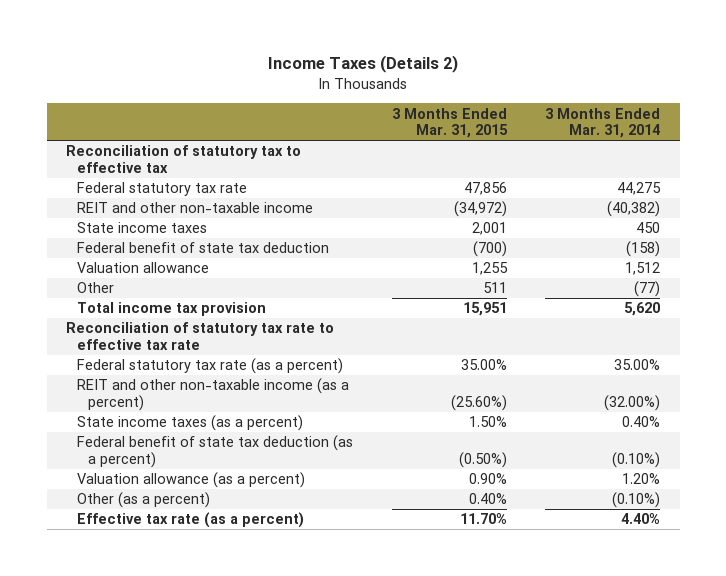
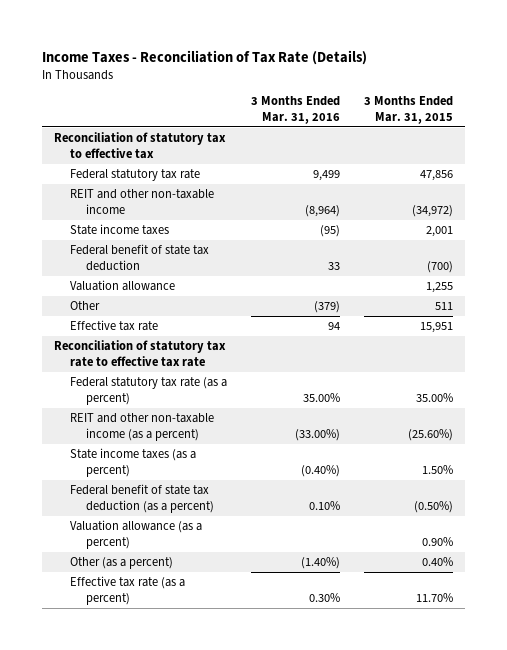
- Income Taxes (Details 2)
+ Income Taxes - Reconciliation of Tax Rate (Details)
- | 3 Months Ended Mar. 31, 2015 | 3 Months Ended Mar. 31, 2014
+ | 3 Months Ended Mar. 31, 2016 | 3 Months Ended Mar. 31, 2015
- Total income tax provision | 15,951 | 5,620
+ Effective tax rate | 94 | 15,951

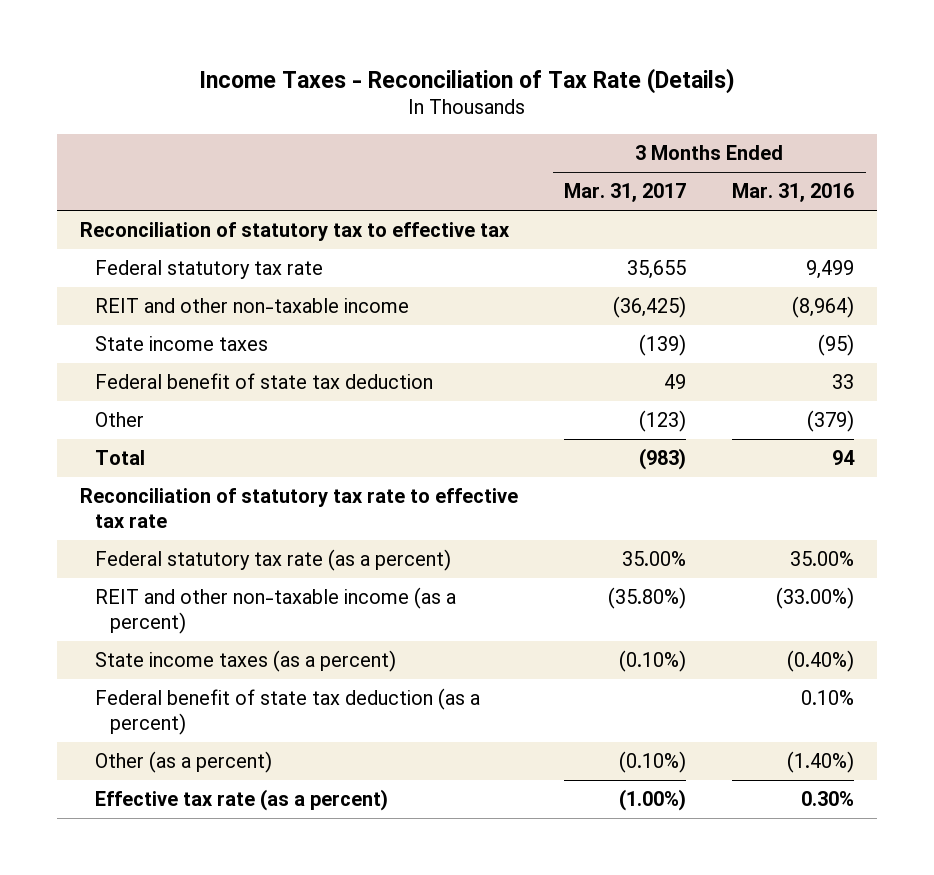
- | 3 Months Ended Mar. 31, 2016 | 3 Months Ended Mar. 31, 2015
+ | 3 Months Ended Mar. 31, 2017 | 3 Months Ended Mar. 31, 2016
- Valuation allowance | | 1,255
- Effective tax rate | 94 | 15,951
+ Total | (983) | 94
- Valuation allowance (as a percent) | | 0.90%

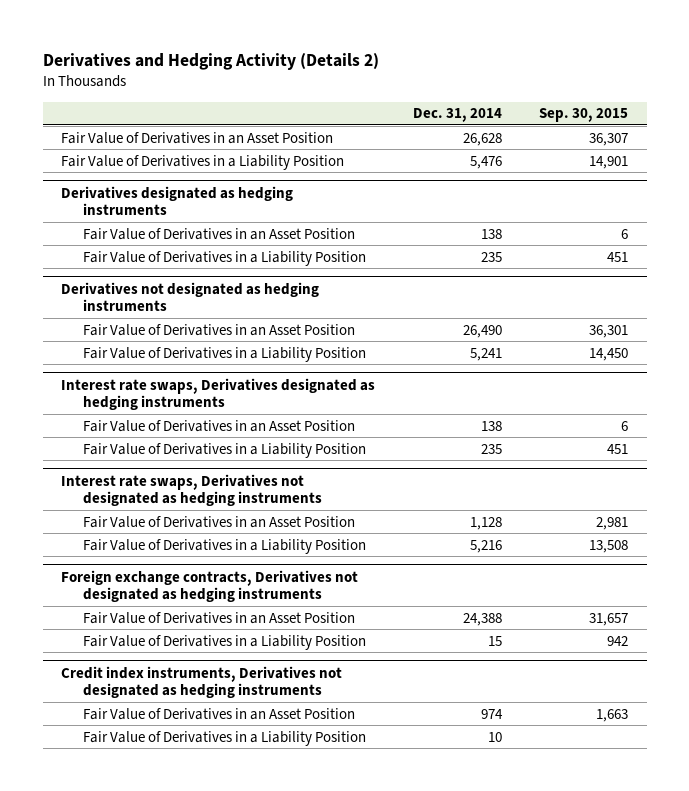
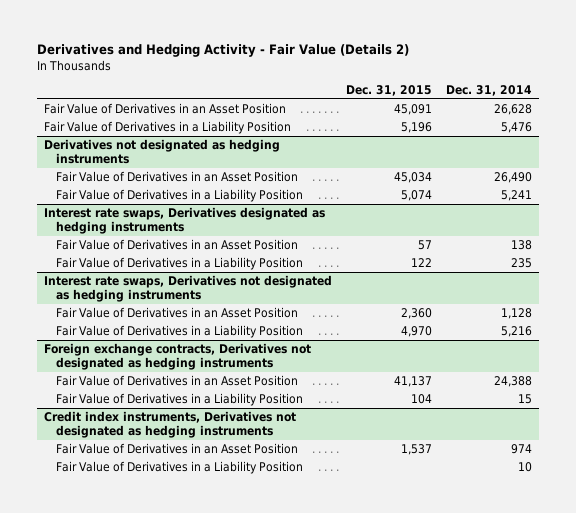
- Derivatives and Hedging Activity (Details 2)
+ Derivatives and Hedging Activity - Fair Value (Details 2)
- | Dec. 31, 2014 | Sep. 30, 2015
+ | Dec. 31, 2015 | Dec. 31, 2014
- Derivatives designated as hedging instruments
- Fair Value of Derivatives in an Asset Position | 138 | 6
- Fair Value of Derivatives in a Liability Position | 235 | 451

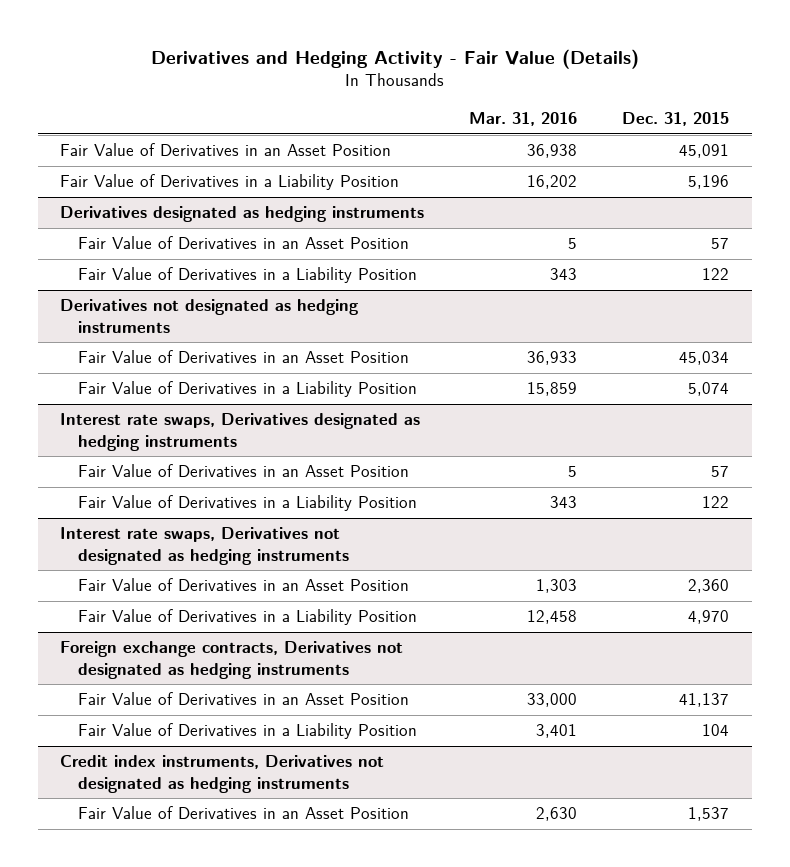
- Derivatives and Hedging Activity - Fair Value (Details 2)
+ Derivatives and Hedging Activity - Fair Value (Details)
- | Dec. 31, 2015 | Dec. 31, 2014
+ | Mar. 31, 2016 | Dec. 31, 2015
+ Derivatives designated as hedging instruments
+ Fair Value of Derivatives in an Asset Position | 5 | 57
+ Fair Value of Derivatives in a Liability Position | 343 | 122
@ Credit index instruments, Derivatives not designated as hedging instruments
- Fair Value of Derivatives in a Liability Position | | 10

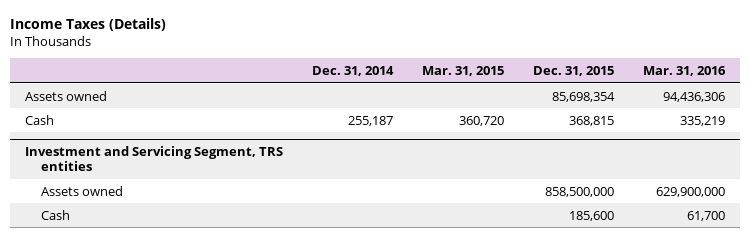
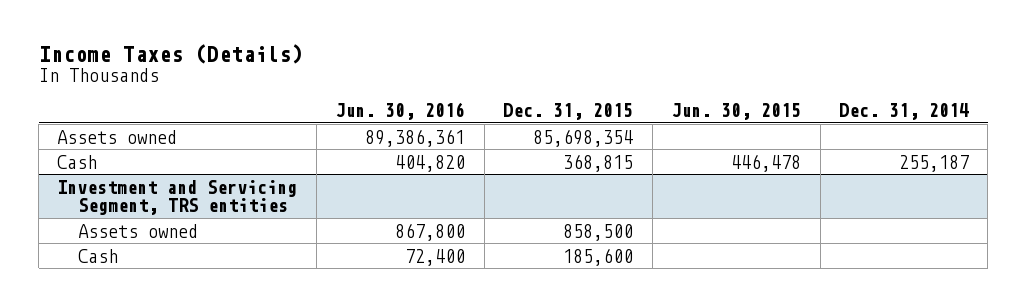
- | Dec. 31, 2014 | Mar. 31, 2015 | Dec. 31, 2015 | Mar. 31, 2016
+ | Jun. 30, 2016 | Dec. 31, 2015 | Jun. 30, 2015 | Dec. 31, 2014
@ Investment and Servicing Segment, TRS entities
- Assets owned | | | 858,500,000 | 629,900,000
+ Assets owned | 867,800 | 858,500 | |

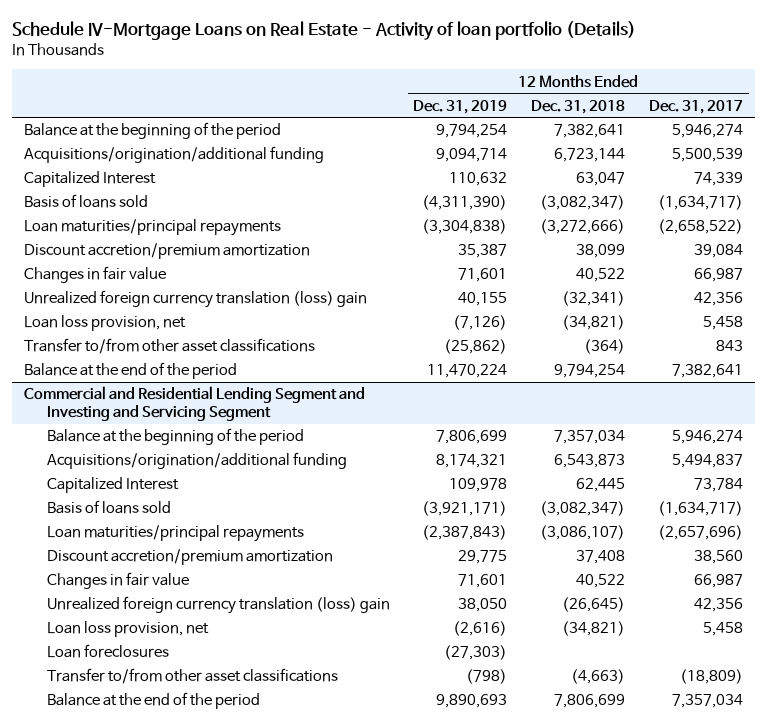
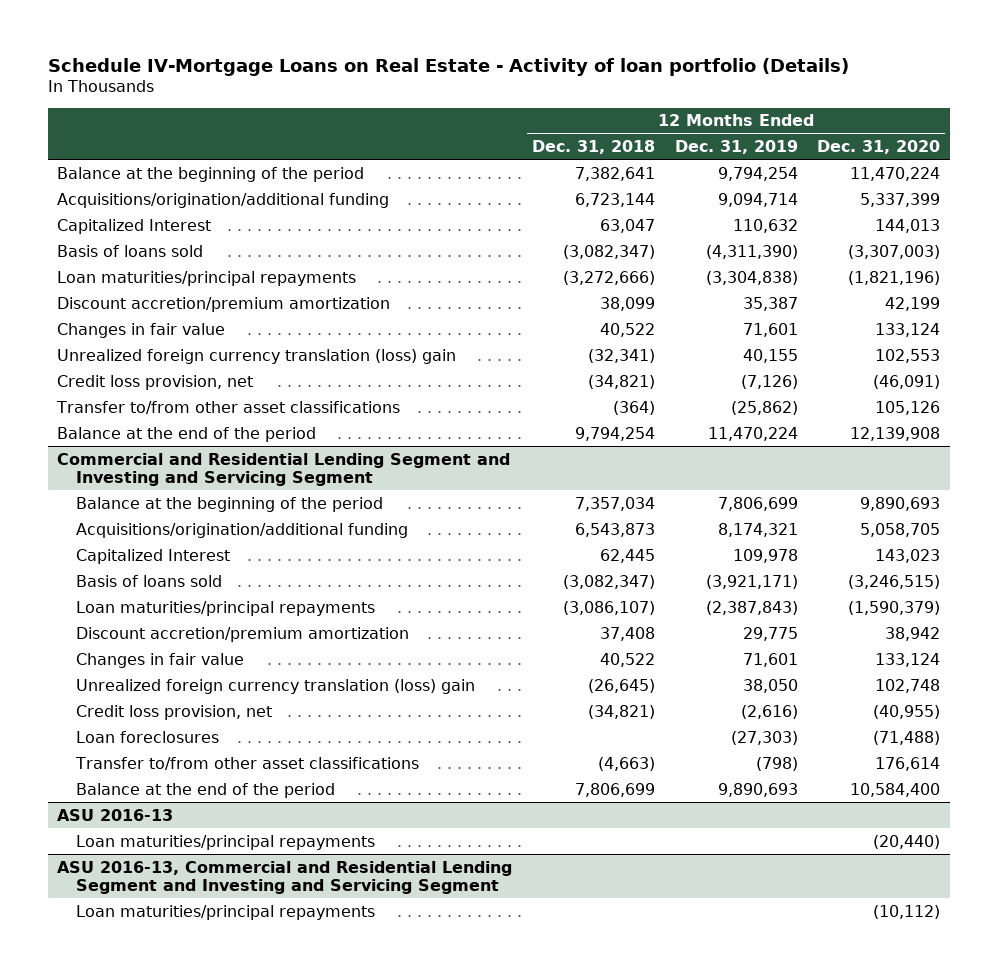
- | 12 Months Ended Dec. 31, 2019 | 12 Months Ended Dec. 31, 2018 | 12 Months Ended Dec. 31, 2017
+ | 12 Months Ended Dec. 31, 2018 | 12 Months Ended Dec. 31, 2019 | 12 Months Ended Dec. 31, 2020
- Loan loss provision, net | (7,126) | (34,821) | 5,458
+ Credit loss provision, net | (34,821) | (7,126) | (46,091)
@ Commercial and Residential Lending Segment and Investing and Servicing Segment
- Loan loss provision, net | (2,616) | (34,821) | 5,458
+ Credit loss provision, net | (34,821) | (2,616) | (40,955)
+ ASU 2016-13
+ Loan maturities/principal repayments | | | (20,440)
+ ASU 2016-13, Commercial and Residential Lending Segment and Investing and Servicing Segment
+ Loan maturities/principal repayments | | | (10,112)

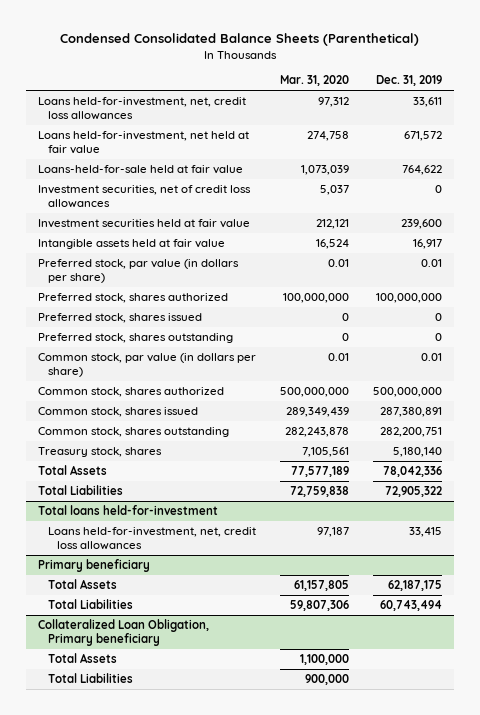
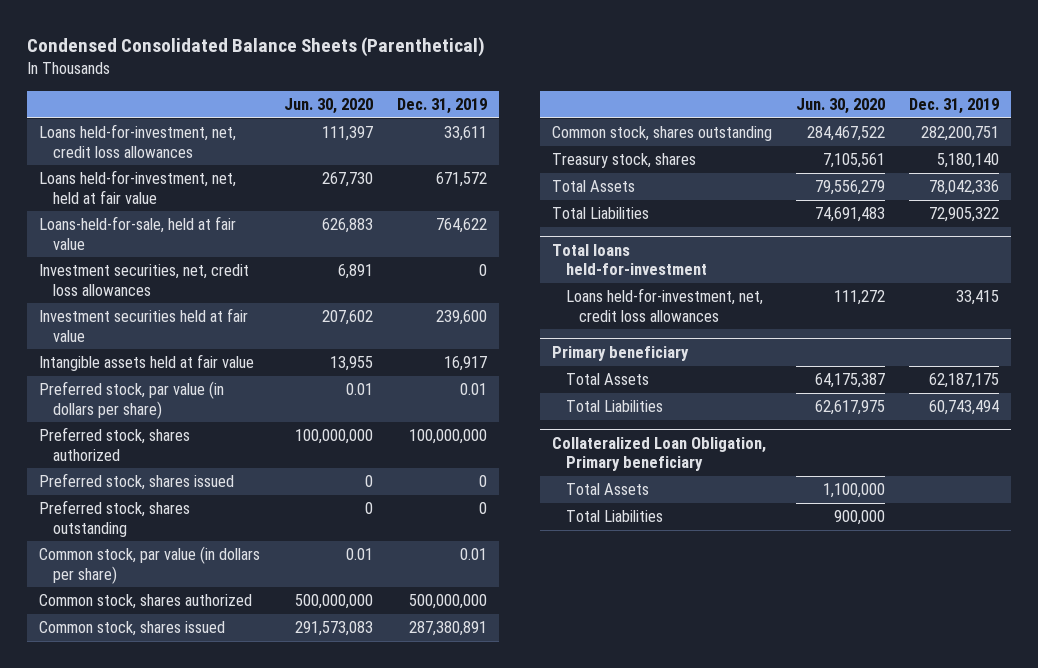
- | Mar. 31, 2020 | Dec. 31, 2019
+ | Jun. 30, 2020 | Dec. 31, 2019
- Loans held-for-investment, net held at fair value | 274,758 | 671,572
- Loans-held-for-sale held at fair value | 1,073,039 | 764,622
- Investment securities, net of credit loss allowances | 5,037 | 0
+ Loans held-for-investment, net, held at fair value | 267,730 | 671,572
+ Loans-held-for-sale, held at fair value | 626,883 | 764,622
+ Investment securities, net, credit loss allowances | 6,891 | 0

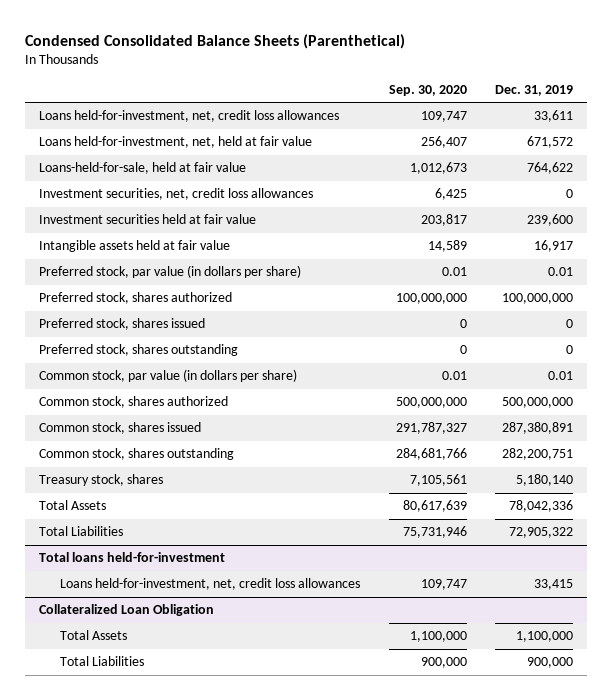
- | Jun. 30, 2020 | Dec. 31, 2019
+ | Sep. 30, 2020 | Dec. 31, 2019
- Primary beneficiary
- Total Assets | 64,175,387 | 62,187,175
- Total Liabilities | 62,617,975 | 60,743,494
- Collateralized Loan Obligation, Primary beneficiary
- Total Assets | 1,100,000 |
- Total Liabilities | 900,000 |
+ Collateralized Loan Obligation
+ Total Assets | 1,100,000 | 1,100,000
+ Total Liabilities | 900,000 | 900,000

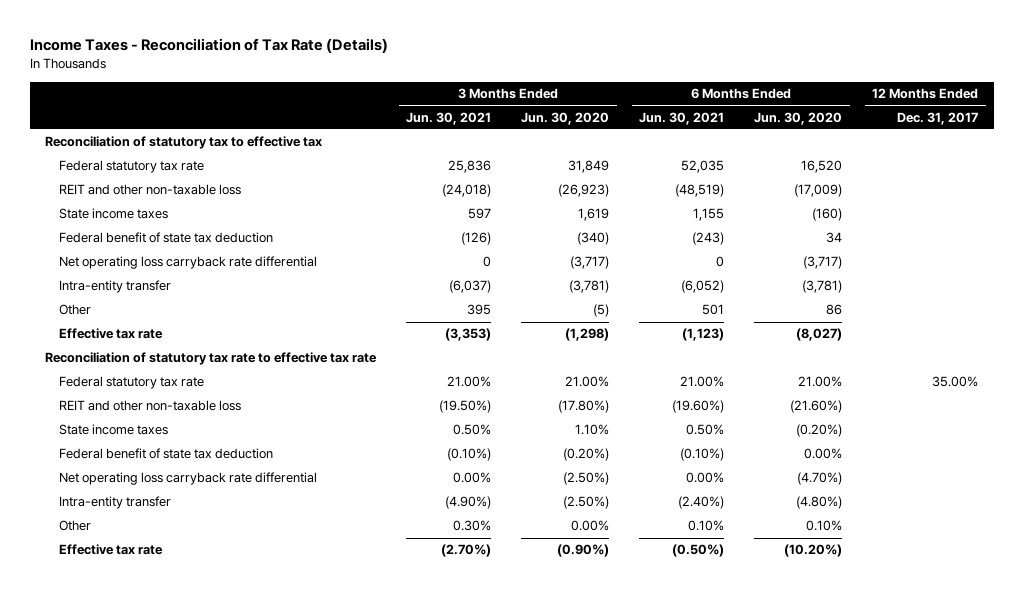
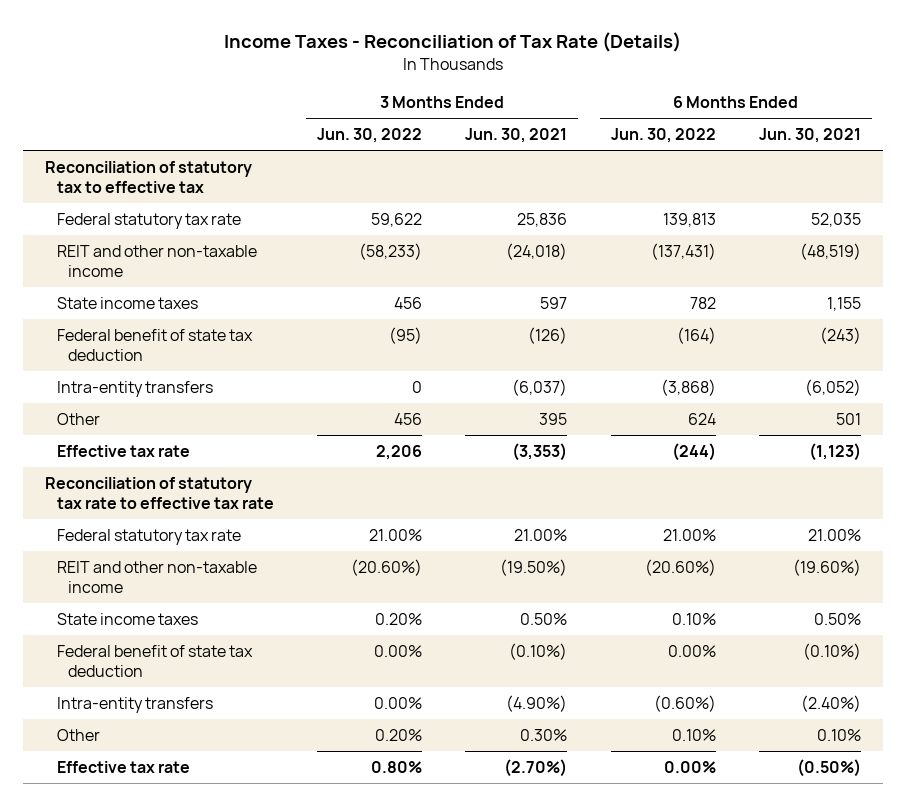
- | 3 Months Ended Jun. 30, 2021 | 3 Months Ended Jun. 30, 2020 | 6 Months Ended Jun. 30, 2021 | 6 Months Ended Jun. 30, 2020 | 12 Months Ended Dec. 31, 2017
+ | 3 Months Ended Jun. 30, 2022 | 3 Months Ended Jun. 30, 2021 | 6 Months Ended Jun. 30, 2022 | 6 Months Ended Jun. 30, 2021
- REIT and other non-taxable loss | (24,018) | (26,923) | (48,519) | (17,009) |
+ REIT and other non-taxable income | (58,233) | (24,018) | (137,431) | (48,519)
- Net operating loss carryback rate differential | 0 | (3,717) | 0 | (3,717) |
- Intra-entity transfer | (6,037) | (3,781) | (6,052) | (3,781) |
+ Intra-entity transfers | 0 | (6,037) | (3,868) | (6,052)
- REIT and other non-taxable loss | (19.50%) | (17.80%) | (19.60%) | (21.60%) |
+ REIT and other non-taxable income | (20.60%) | (19.50%) | (20.60%) | (19.60%)
- Net operating loss carryback rate differential | 0.00% | (2.50%) | 0.00% | (4.70%) |
- Intra-entity transfer | (4.90%) | (2.50%) | (2.40%) | (4.80%) |
+ Intra-entity transfers | 0.00% | (4.90%) | (0.60%) | (2.40%)

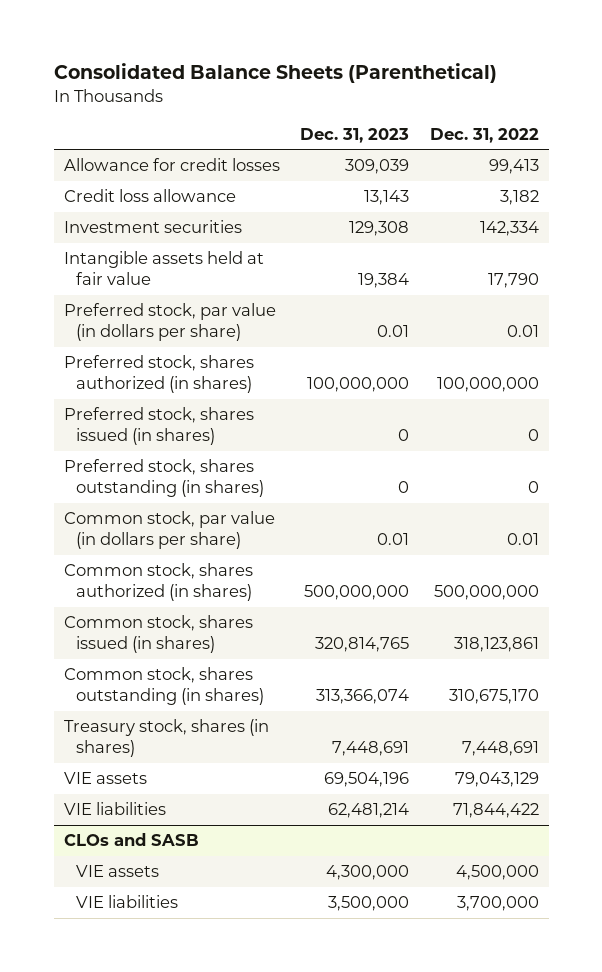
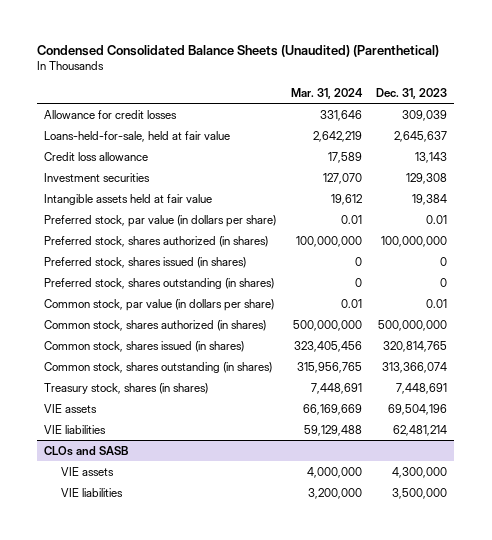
- Consolidated Balance Sheets (Parenthetical)
+ Condensed Consolidated Balance Sheets (Unaudited) (Parenthetical)
- | Dec. 31, 2023 | Dec. 31, 2022
+ | Mar. 31, 2024 | Dec. 31, 2023
+ Loans-held-for-sale, held at fair value | 2,642,219 | 2,645,637

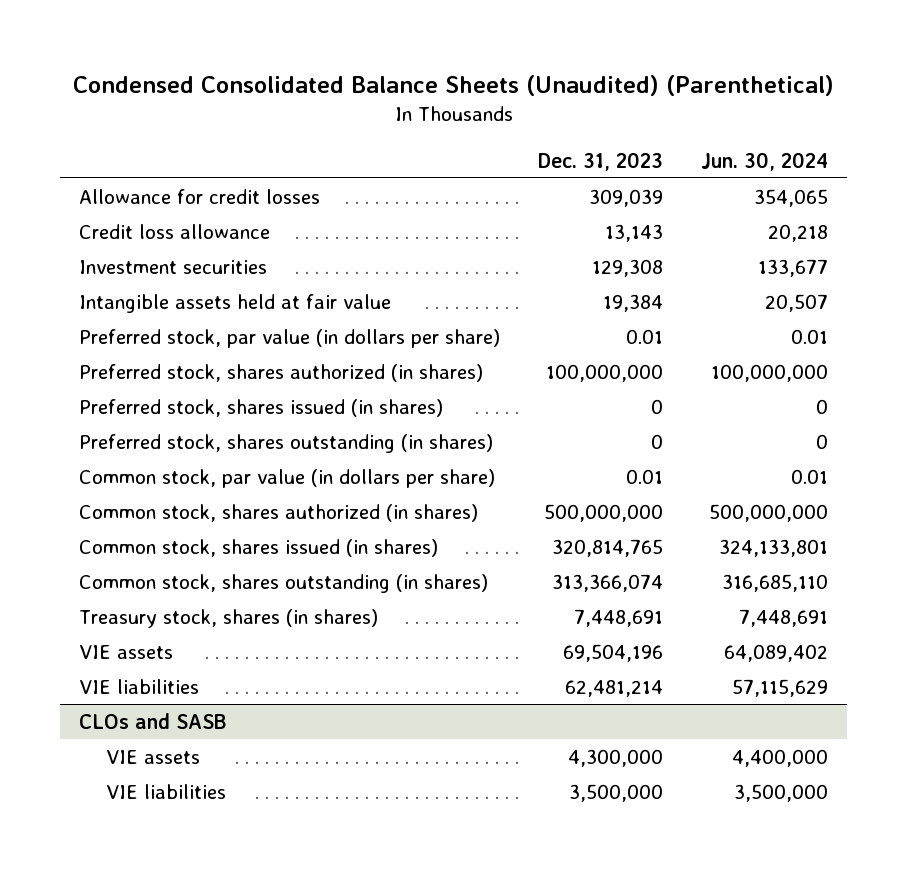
- | Mar. 31, 2024 | Dec. 31, 2023
+ | Dec. 31, 2023 | Jun. 30, 2024
- Loans-held-for-sale, held at fair value | 2,642,219 | 2,645,637

